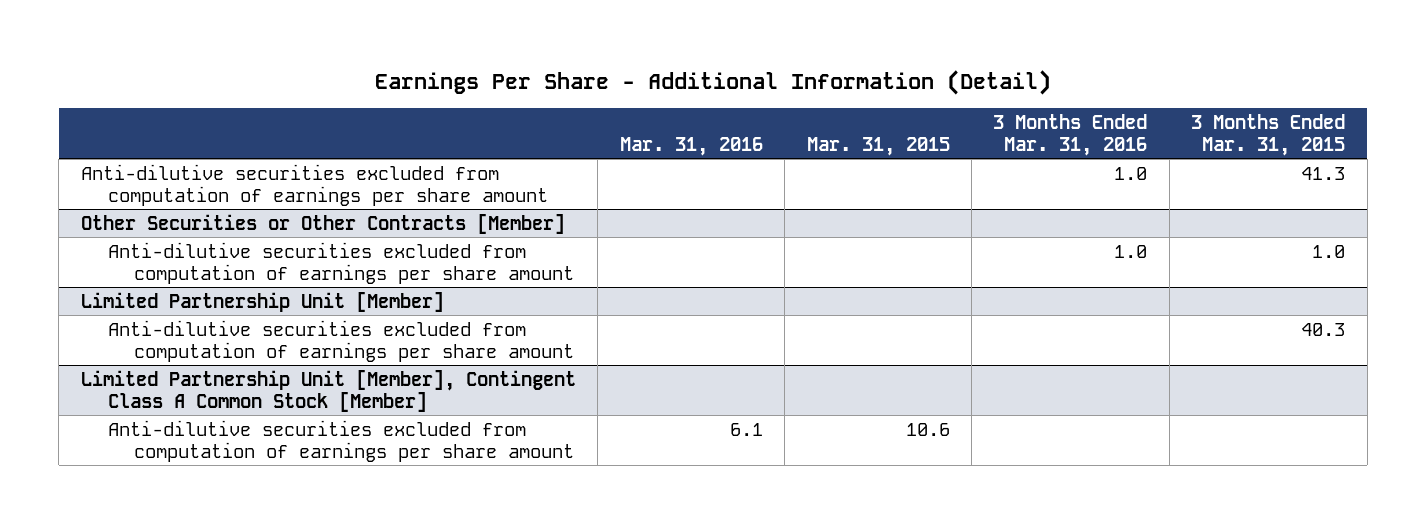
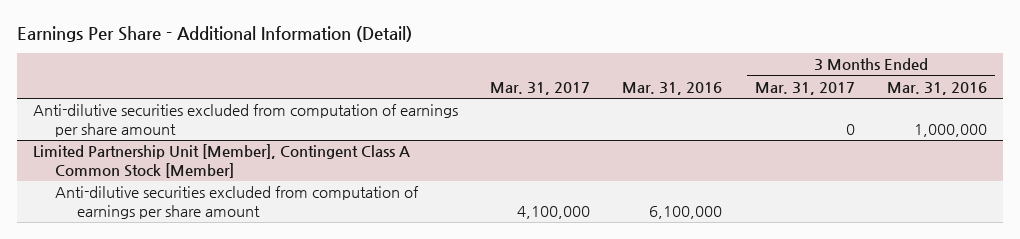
- | Mar. 31, 2016 | Mar. 31, 2015 | 3 Months Ended Mar. 31, 2016 | 3 Months Ended Mar. 31, 2015
+ | Mar. 31, 2017 | Mar. 31, 2016 | 3 Months Ended Mar. 31, 2017 | 3 Months Ended Mar. 31, 2016
- Anti-dilutive securities excluded from computation of earnings per share amount | | | 1.0 | 41.3
- Other Securities or Other Contracts [Member]
- Anti-dilutive securities excluded from computation of earnings per share amount | | | 1.0 | 1.0
- Limited Partnership Unit [Member]
- Anti-dilutive securities excluded from computation of earnings per share amount | | | | 40.3
+ Anti-dilutive securities excluded from computation of earnings per share amount | | | 0 | 1,000,000
@ Limited Partnership Unit [Member], Contingent Class A Common Stock [Member]
- Anti-dilutive securities excluded from computation of earnings per share amount | 6.1 | 10.6 | |
+ Anti-dilutive securities excluded from computation of earnings per share amount | 4,100,000 | 6,100,000 | |

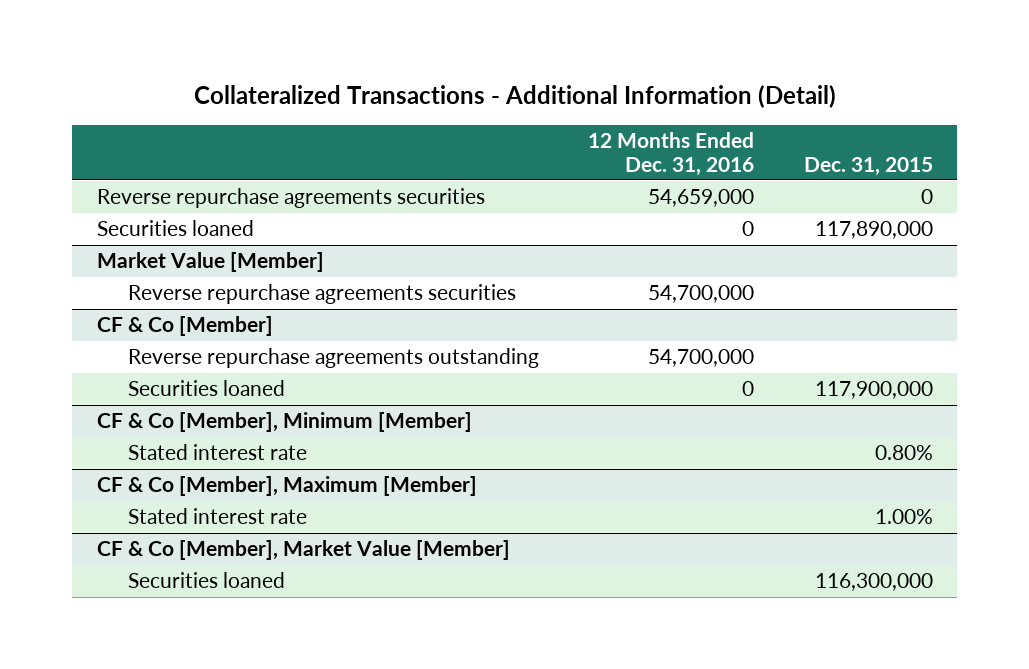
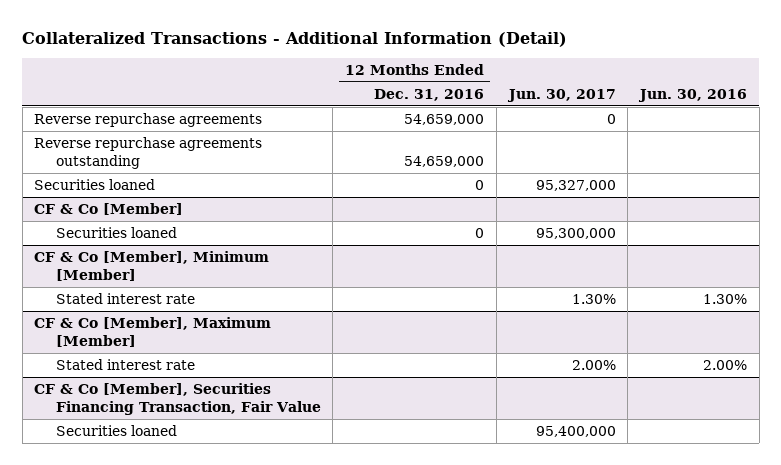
- | 12 Months Ended Dec. 31, 2016 | Dec. 31, 2015
+ | 12 Months Ended Dec. 31, 2016 | Jun. 30, 2017 | Jun. 30, 2016
- Reverse repurchase agreements securities | 54,659,000 | 0
+ Reverse repurchase agreements | 54,659,000 | 0 |
+ Reverse repurchase agreements outstanding | 54,659,000 | |
- Market Value [Member]
- Reverse repurchase agreements securities | 54,700,000 |
@ CF & Co [Member]
- Reverse repurchase agreements outstanding | 54,700,000 |
- CF & Co [Member], Market Value [Member]
- Securities loaned | | 116,300,000
+ CF & Co [Member], Securities Financing Transaction, Fair Value
+ Securities loaned | | 95,400,000 |

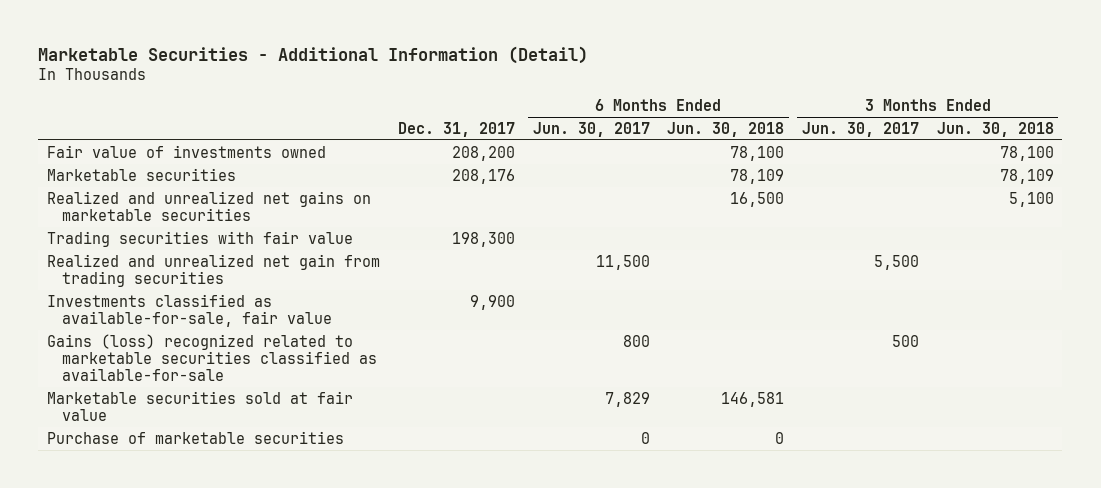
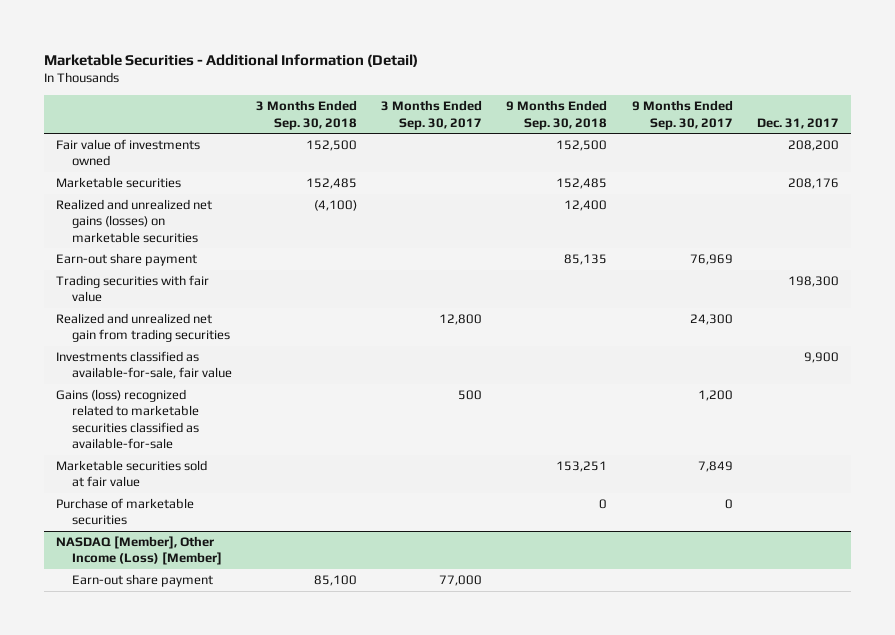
- | Dec. 31, 2017 | 6 Months Ended Jun. 30, 2017 | 6 Months Ended Jun. 30, 2018 | 3 Months Ended Jun. 30, 2017 | 3 Months Ended Jun. 30, 2018
+ | 3 Months Ended Sep. 30, 2018 | 3 Months Ended Sep. 30, 2017 | 9 Months Ended Sep. 30, 2018 | 9 Months Ended Sep. 30, 2017 | Dec. 31, 2017
- Realized and unrealized net gains on marketable securities | | | 16,500 | | 5,100
+ Realized and unrealized net gains (losses) on marketable securities | (4,100) | | 12,400 | |
+ Earn-out share payment | | | 85,135 | 76,969 |
+ NASDAQ [Member], Other Income (Loss) [Member]
+ Earn-out share payment | 85,100 | 77,000 | | |

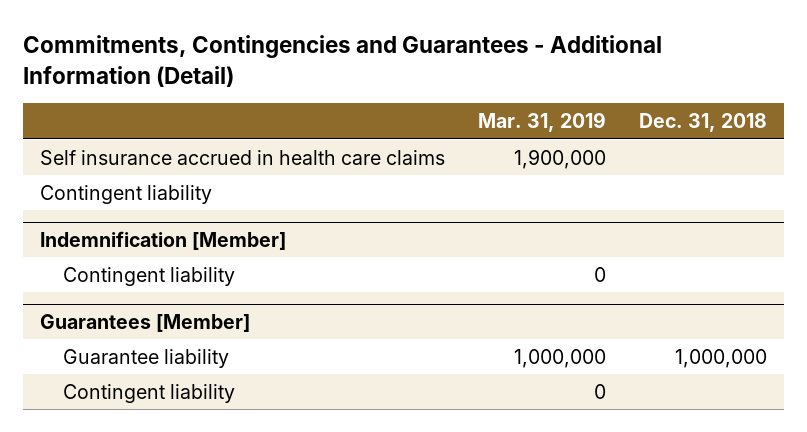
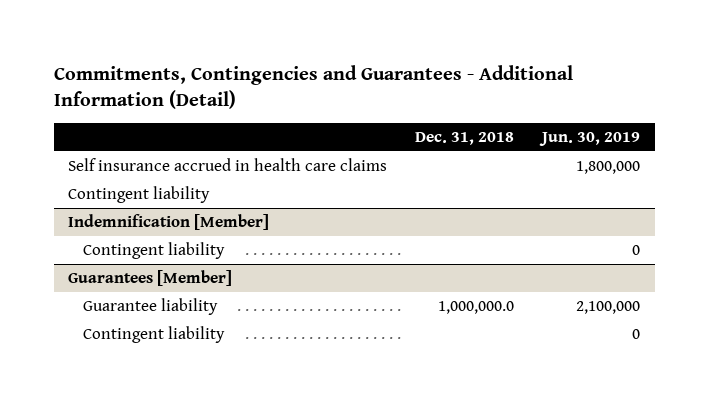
- | Mar. 31, 2019 | Dec. 31, 2018
+ | Dec. 31, 2018 | Jun. 30, 2019
@ Guarantees [Member]
- Guarantee liability | 1,000,000 | 1,000,000
+ Guarantee liability | 1,000,000.0 | 2,100,000

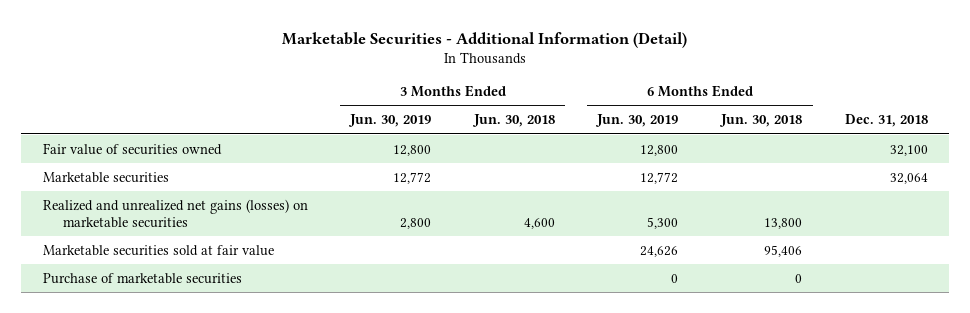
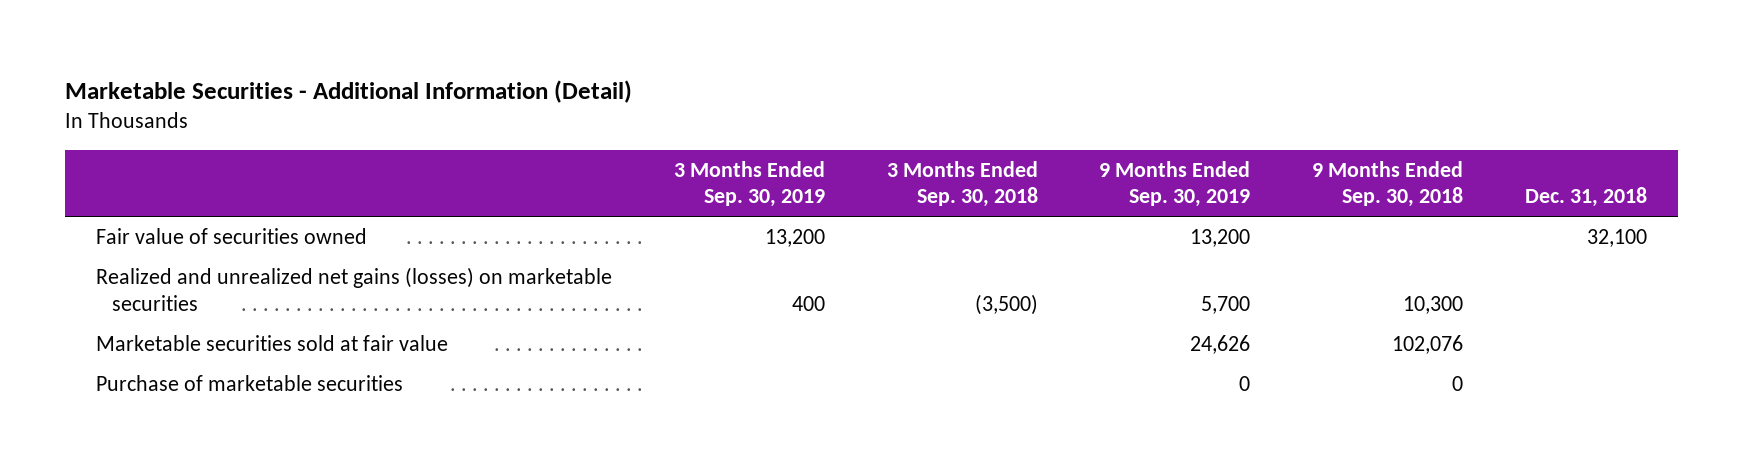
- | 3 Months Ended Jun. 30, 2019 | 3 Months Ended Jun. 30, 2018 | 6 Months Ended Jun. 30, 2019 | 6 Months Ended Jun. 30, 2018 | Dec. 31, 2018
+ | 3 Months Ended Sep. 30, 2019 | 3 Months Ended Sep. 30, 2018 | 9 Months Ended Sep. 30, 2019 | 9 Months Ended Sep. 30, 2018 | Dec. 31, 2018
- Marketable securities | 12,772 | | 12,772 | | 32,064

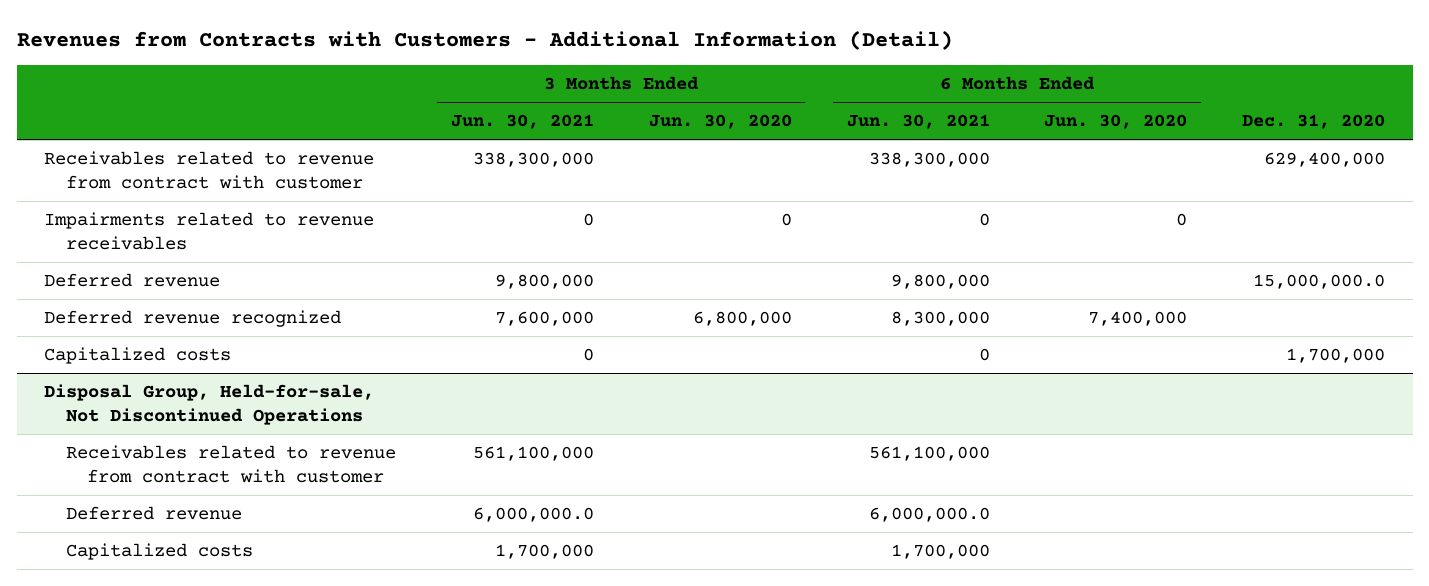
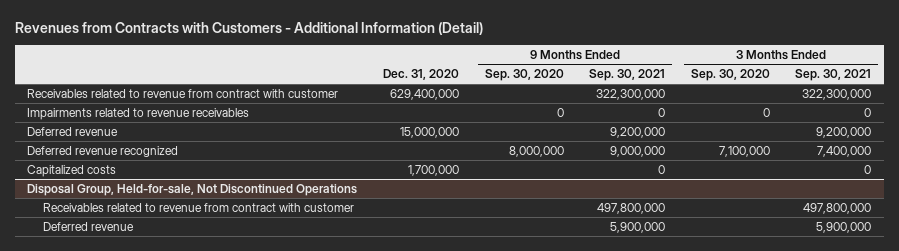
- | 3 Months Ended Jun. 30, 2021 | 3 Months Ended Jun. 30, 2020 | 6 Months Ended Jun. 30, 2021 | 6 Months Ended Jun. 30, 2020 | Dec. 31, 2020
+ | Dec. 31, 2020 | 9 Months Ended Sep. 30, 2020 | 9 Months Ended Sep. 30, 2021 | 3 Months Ended Sep. 30, 2020 | 3 Months Ended Sep. 30, 2021
- Deferred revenue | 9,800,000 | | 9,800,000 | | 15,000,000.0
+ Deferred revenue | 15,000,000 | | 9,200,000 | | 9,200,000
@ Disposal Group, Held-for-sale, Not Discontinued Operations
- Capitalized costs | 1,700,000 | | 1,700,000 | |

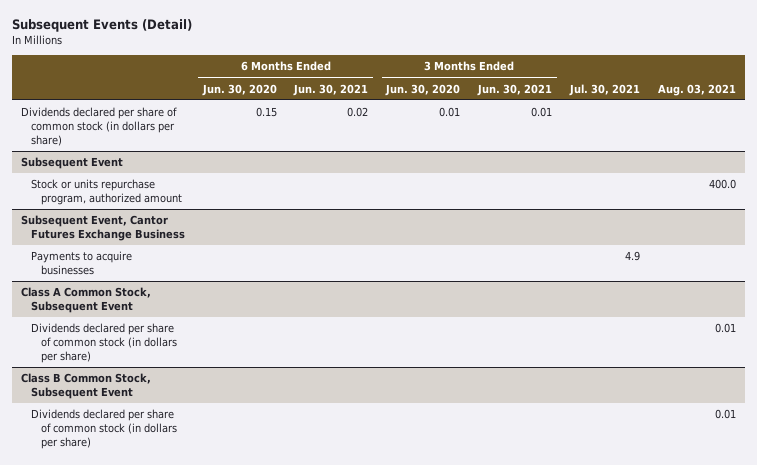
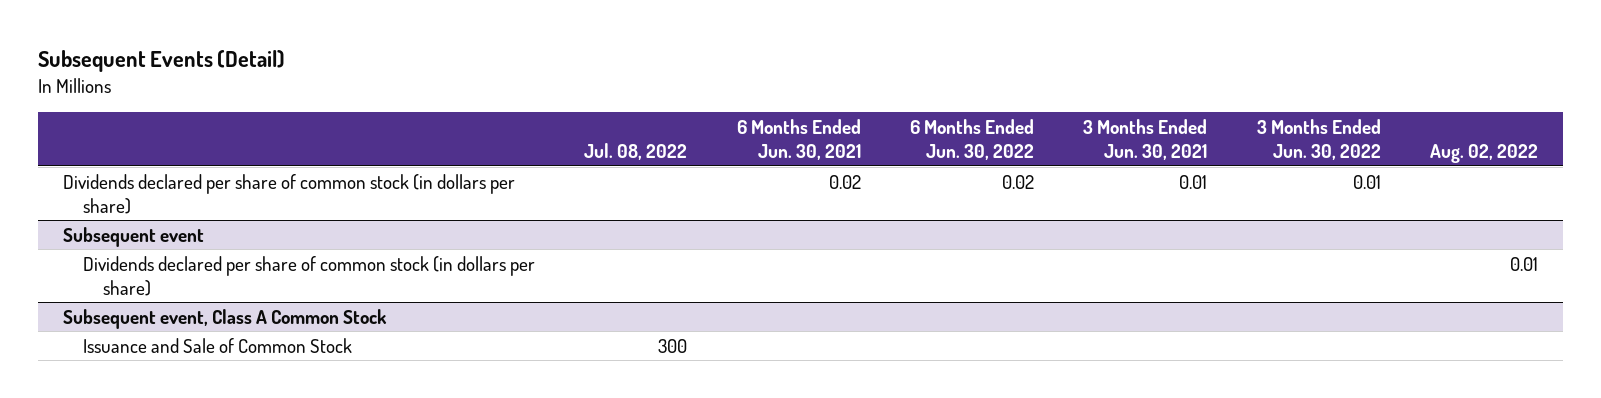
- | 6 Months Ended Jun. 30, 2020 | 6 Months Ended Jun. 30, 2021 | 3 Months Ended Jun. 30, 2020 | 3 Months Ended Jun. 30, 2021 | Jul. 30, 2021 | Aug. 03, 2021
+ | Jul. 08, 2022 | 6 Months Ended Jun. 30, 2021 | 6 Months Ended Jun. 30, 2022 | 3 Months Ended Jun. 30, 2021 | 3 Months Ended Jun. 30, 2022 | Aug. 02, 2022
- Subsequent Event
- Stock or units repurchase program, authorized amount | | | | | | 400.0
- Subsequent Event, Cantor Futures Exchange Business
- Payments to acquire businesses | | | | | 4.9 |
- Class A Common Stock, Subsequent Event
- Dividends declared per share of common stock (in dollars per share) | | | | | | 0.01
- Class B Common Stock, Subsequent Event
- Dividends declared per share of common stock (in dollars per share) | | | | | | 0.01
+ Subsequent event
+ Dividends declared per share of common stock (in dollars per share) | | | | | | 0.01
+ Subsequent event, Class A Common Stock
+ Issuance and Sale of Common Stock | 300 | | | | |

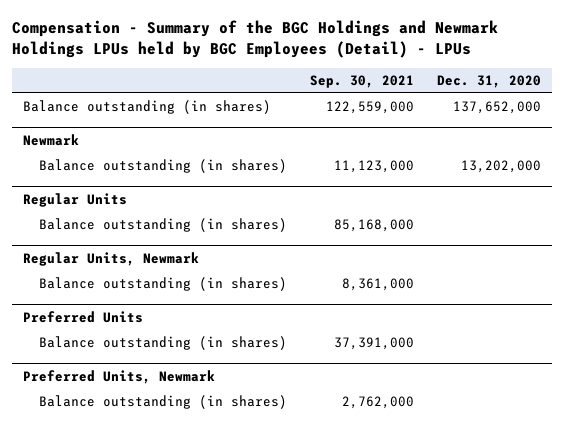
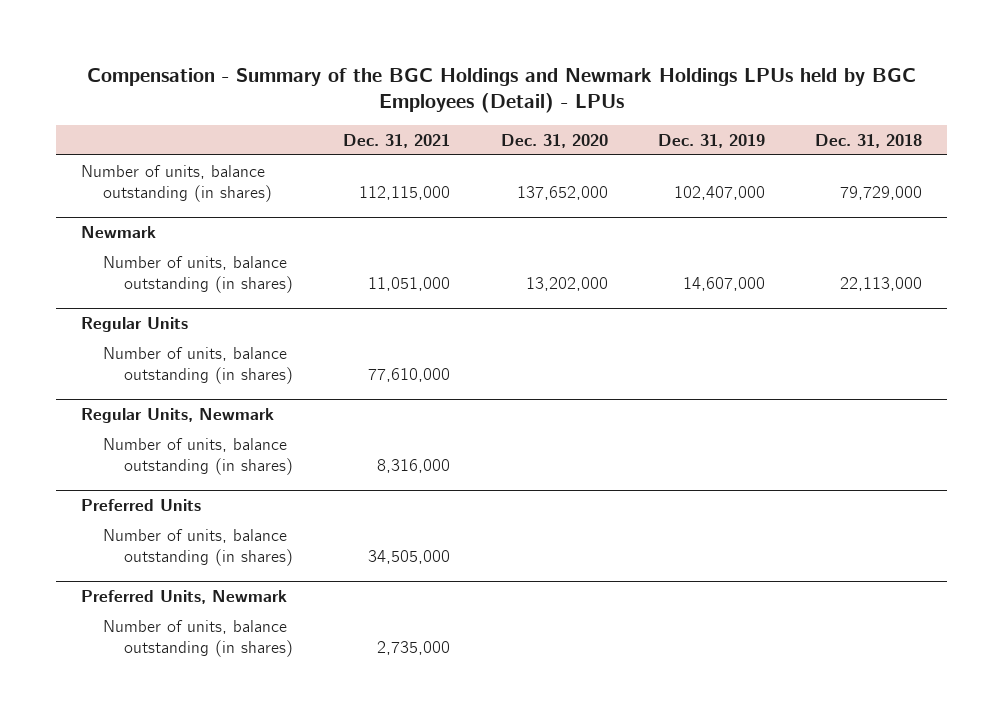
- | Sep. 30, 2021 | Dec. 31, 2020
+ | Dec. 31, 2021 | Dec. 31, 2020 | Dec. 31, 2019 | Dec. 31, 2018
- Balance outstanding (in shares) | 122,559,000 | 137,652,000
+ Number of units, balance outstanding (in shares) | 112,115,000 | 137,652,000 | 102,407,000 | 79,729,000
@ Newmark
- Balance outstanding (in shares) | 11,123,000 | 13,202,000
+ Number of units, balance outstanding (in shares) | 11,051,000 | 13,202,000 | 14,607,000 | 22,113,000
@ Regular Units
- Balance outstanding (in shares) | 85,168,000 |
+ Number of units, balance outstanding (in shares) | 77,610,000 | | |
@ Regular Units, Newmark
- Balance outstanding (in shares) | 8,361,000 |
+ Number of units, balance outstanding (in shares) | 8,316,000 | | |
@ Preferred Units
- Balance outstanding (in shares) | 37,391,000 |
+ Number of units, balance outstanding (in shares) | 34,505,000 | | |
@ Preferred Units, Newmark
- Balance outstanding (in shares) | 2,762,000 |
+ Number of units, balance outstanding (in shares) | 2,735,000 | | |

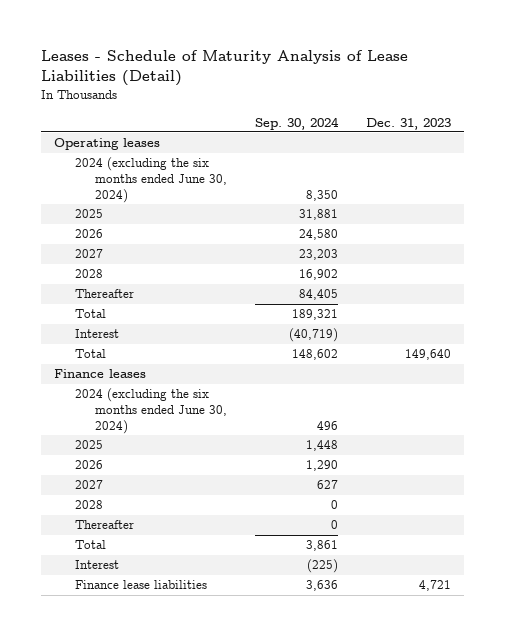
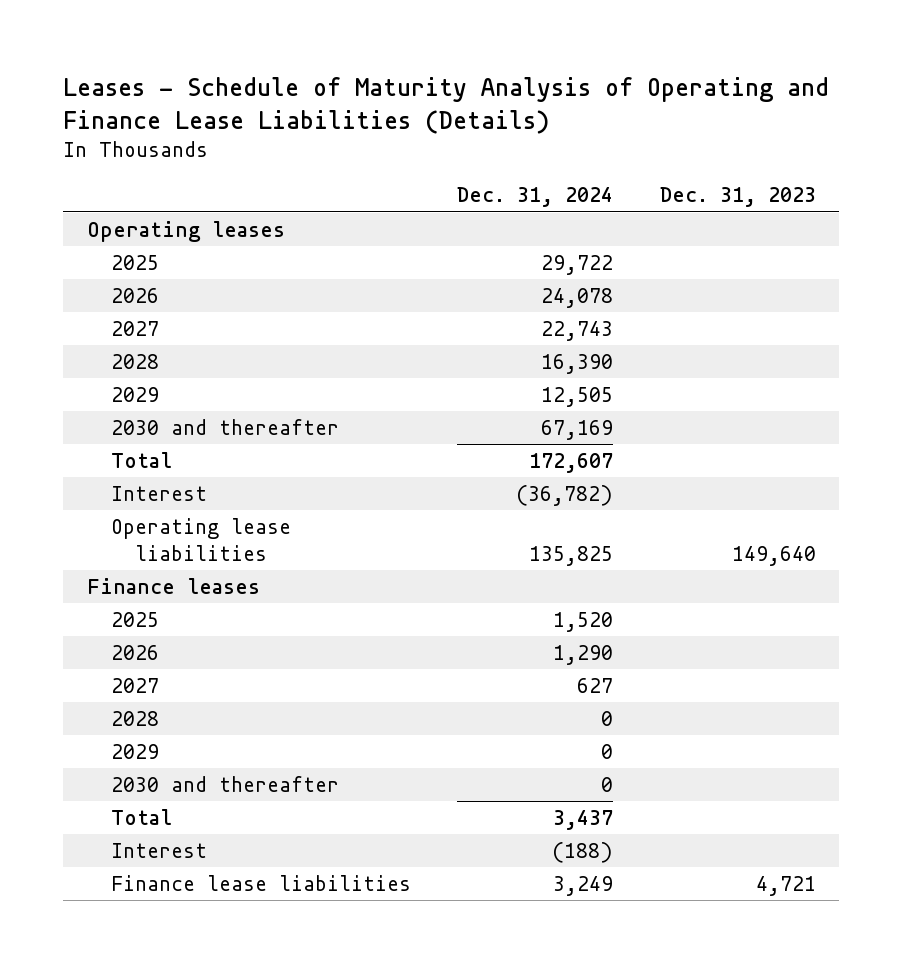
- Leases - Schedule of Maturity Analysis of Lease Liabilities (Detail)
+ Leases - Schedule of Maturity Analysis of Operating and Finance Lease Liabilities (Details)
- | Sep. 30, 2024 | Dec. 31, 2023
+ | Dec. 31, 2024 | Dec. 31, 2023
- 2024 (excluding the six months ended June 30, 2024) | 8,350 |
- Thereafter | 84,405 |
+ 2029 | 12,505 |
+ 2030 and thereafter | 67,169 |
- Total | 148,602 | 149,640
+ Operating lease liabilities | 135,825 | 149,640
- 2024 (excluding the six months ended June 30, 2024) | 496 |
- Thereafter | 0 |
+ 2029 | 0 |
+ 2030 and thereafter | 0 |

